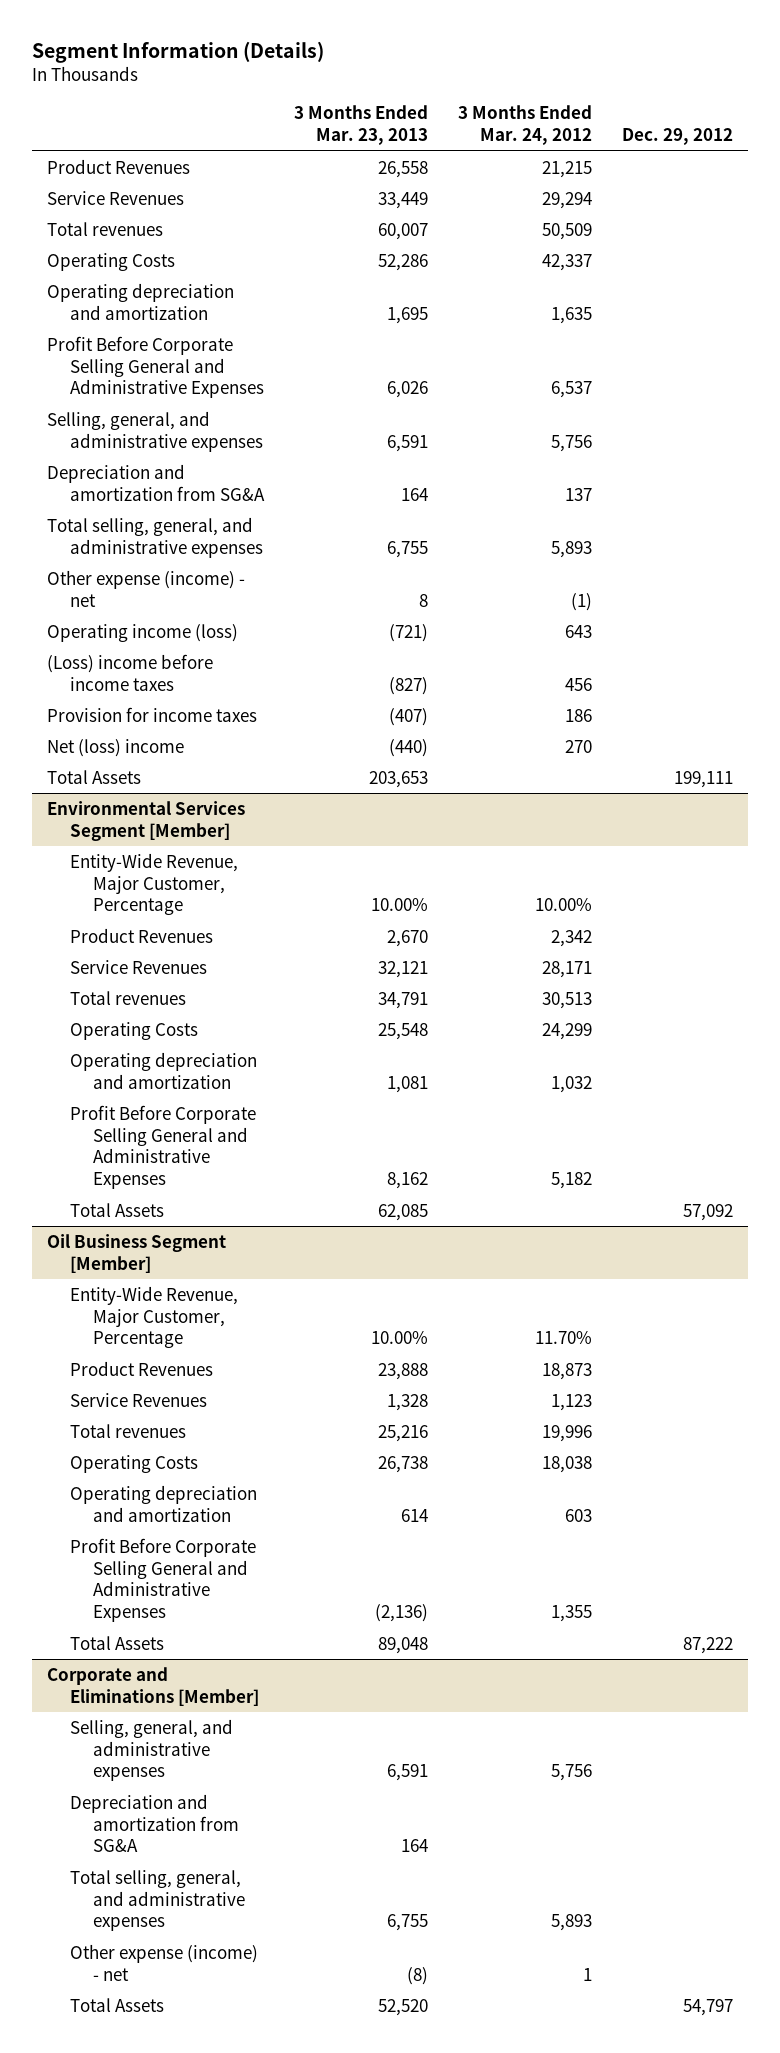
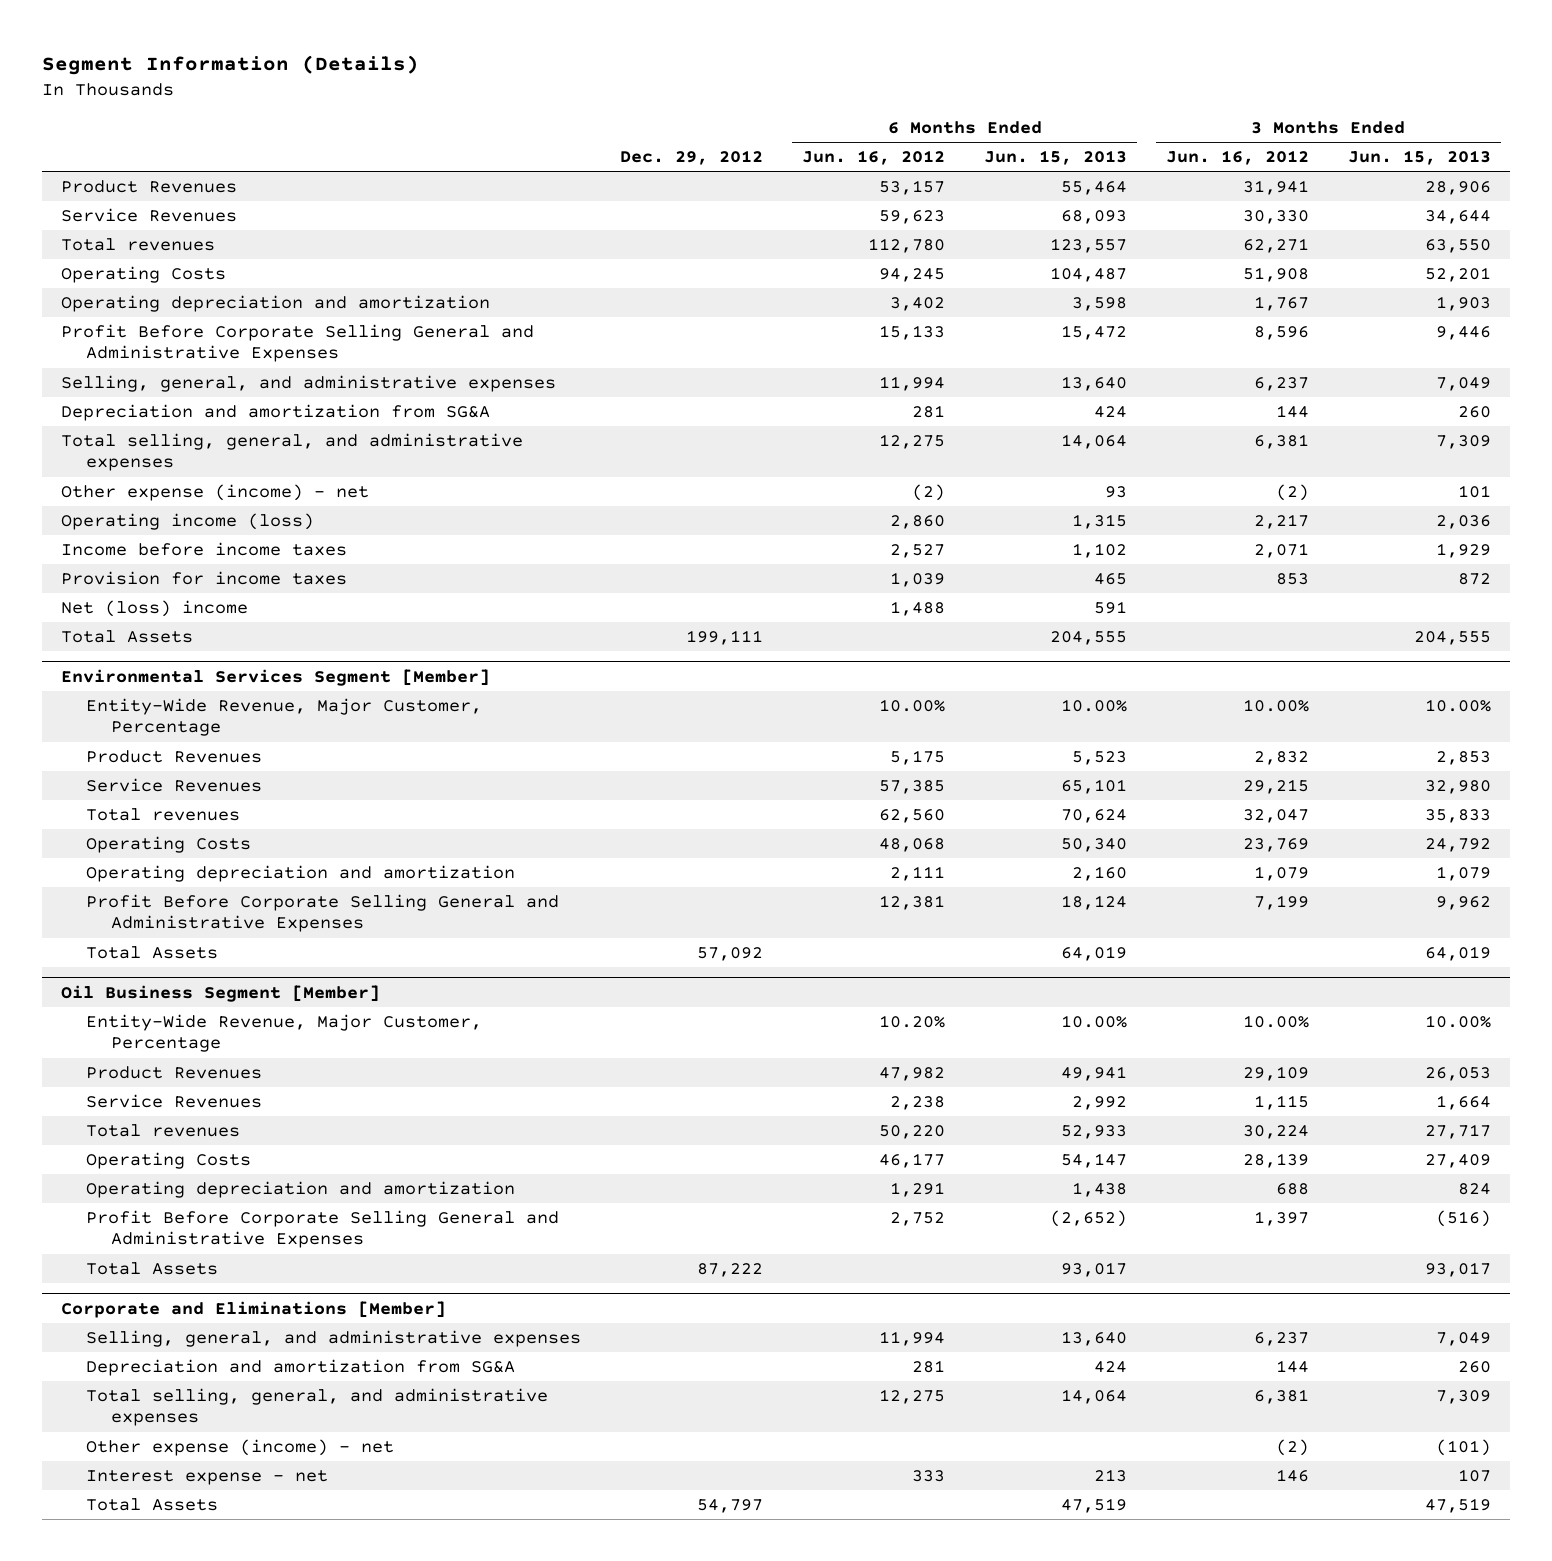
- | 3 Months Ended Mar. 23, 2013 | 3 Months Ended Mar. 24, 2012 | Dec. 29, 2012
+ | Dec. 29, 2012 | 6 Months Ended Jun. 16, 2012 | 6 Months Ended Jun. 15, 2013 | 3 Months Ended Jun. 16, 2012 | 3 Months Ended Jun. 15, 2013
- (Loss) income before income taxes | (827) | 456 |
+ Income before income taxes | | 2,527 | 1,102 | 2,071 | 1,929
@ Corporate and Eliminations [Member]
+ Interest expense - net | | 333 | 213 | 146 | 107

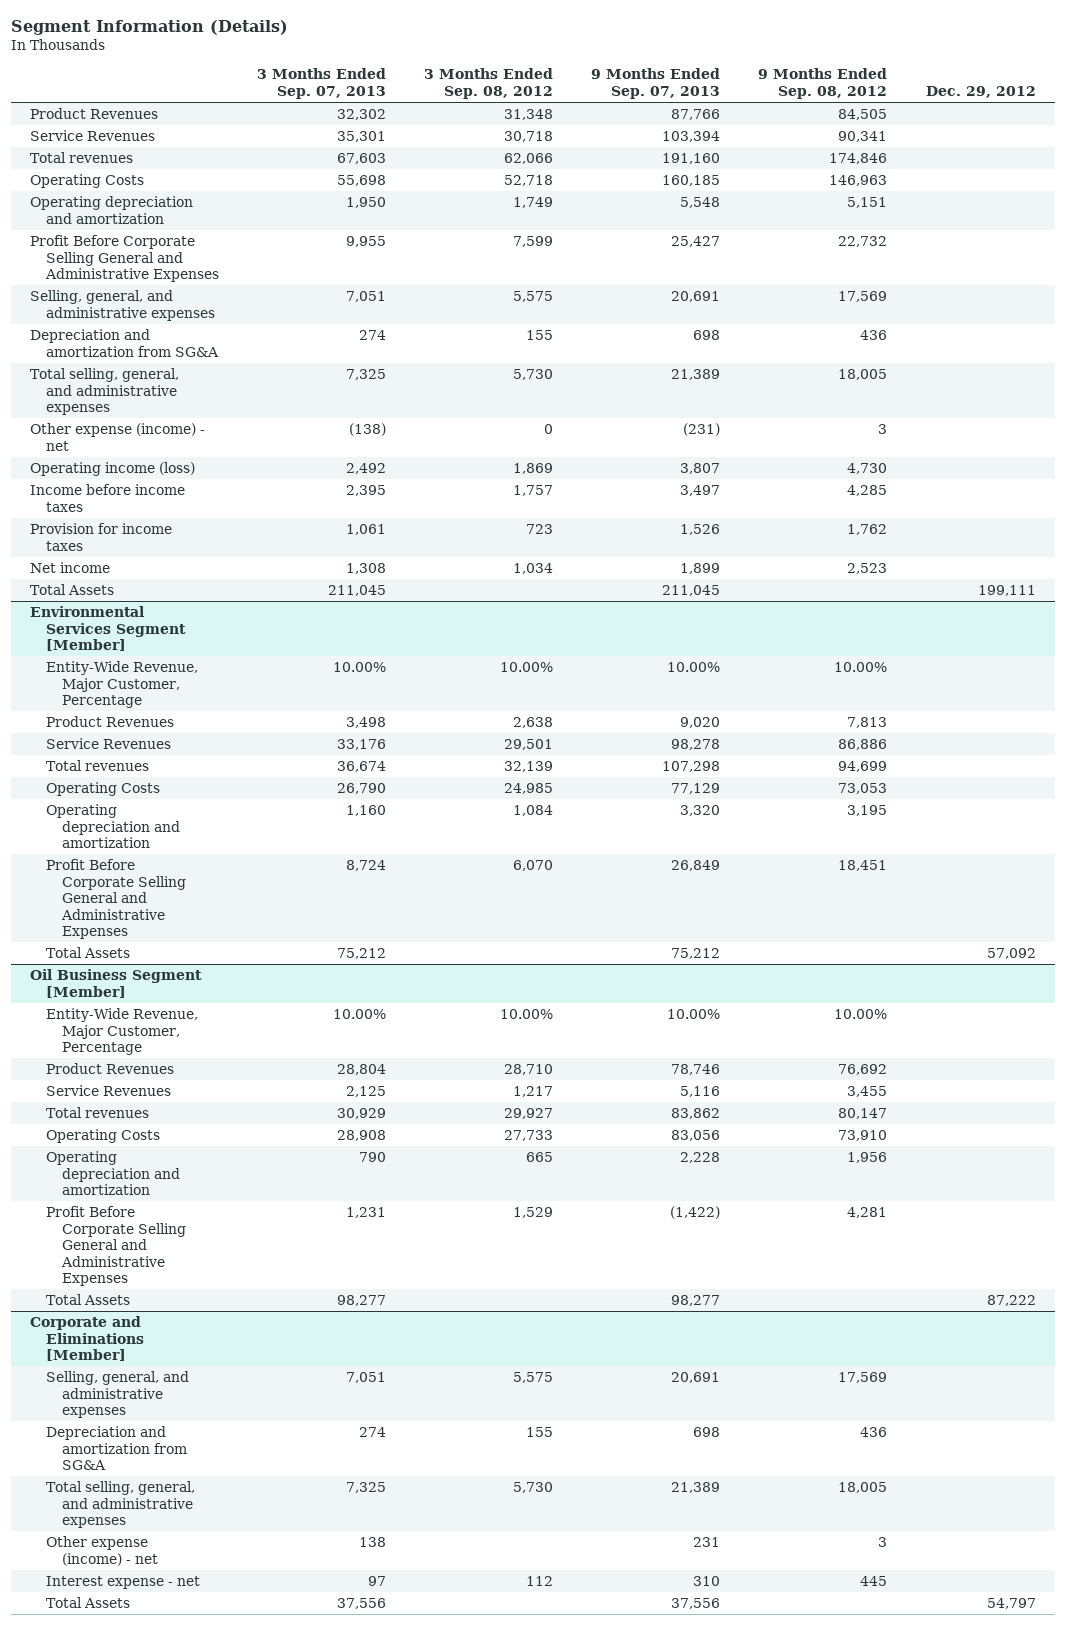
- | Dec. 29, 2012 | 6 Months Ended Jun. 16, 2012 | 6 Months Ended Jun. 15, 2013 | 3 Months Ended Jun. 16, 2012 | 3 Months Ended Jun. 15, 2013
+ | 3 Months Ended Sep. 07, 2013 | 3 Months Ended Sep. 08, 2012 | 9 Months Ended Sep. 07, 2013 | 9 Months Ended Sep. 08, 2012 | Dec. 29, 2012
- Net (loss) income | | 1,488 | 591 | |
+ Net income | 1,308 | 1,034 | 1,899 | 2,523 |

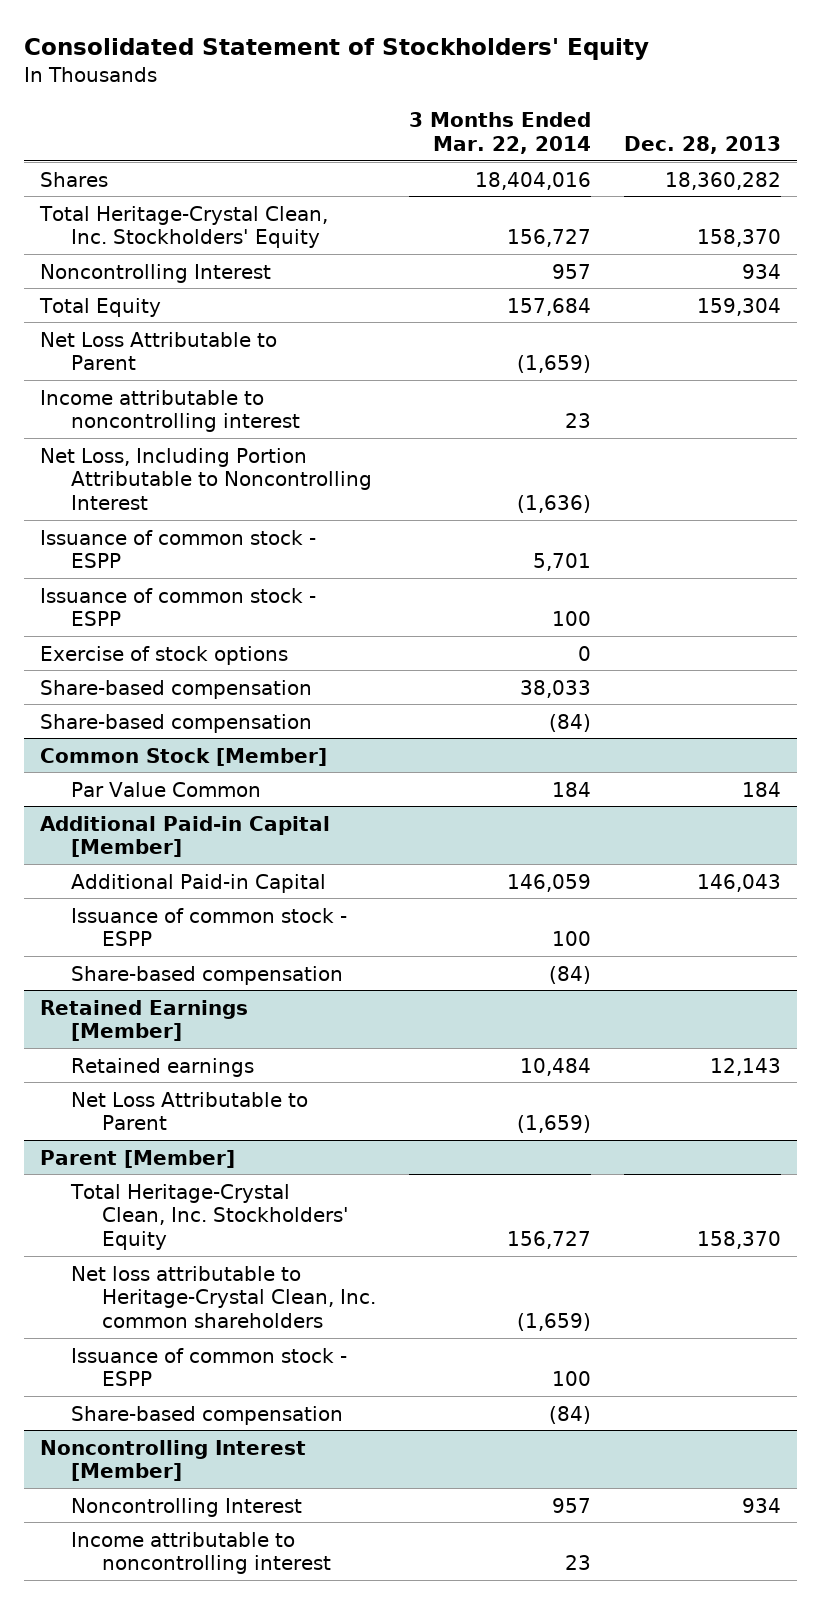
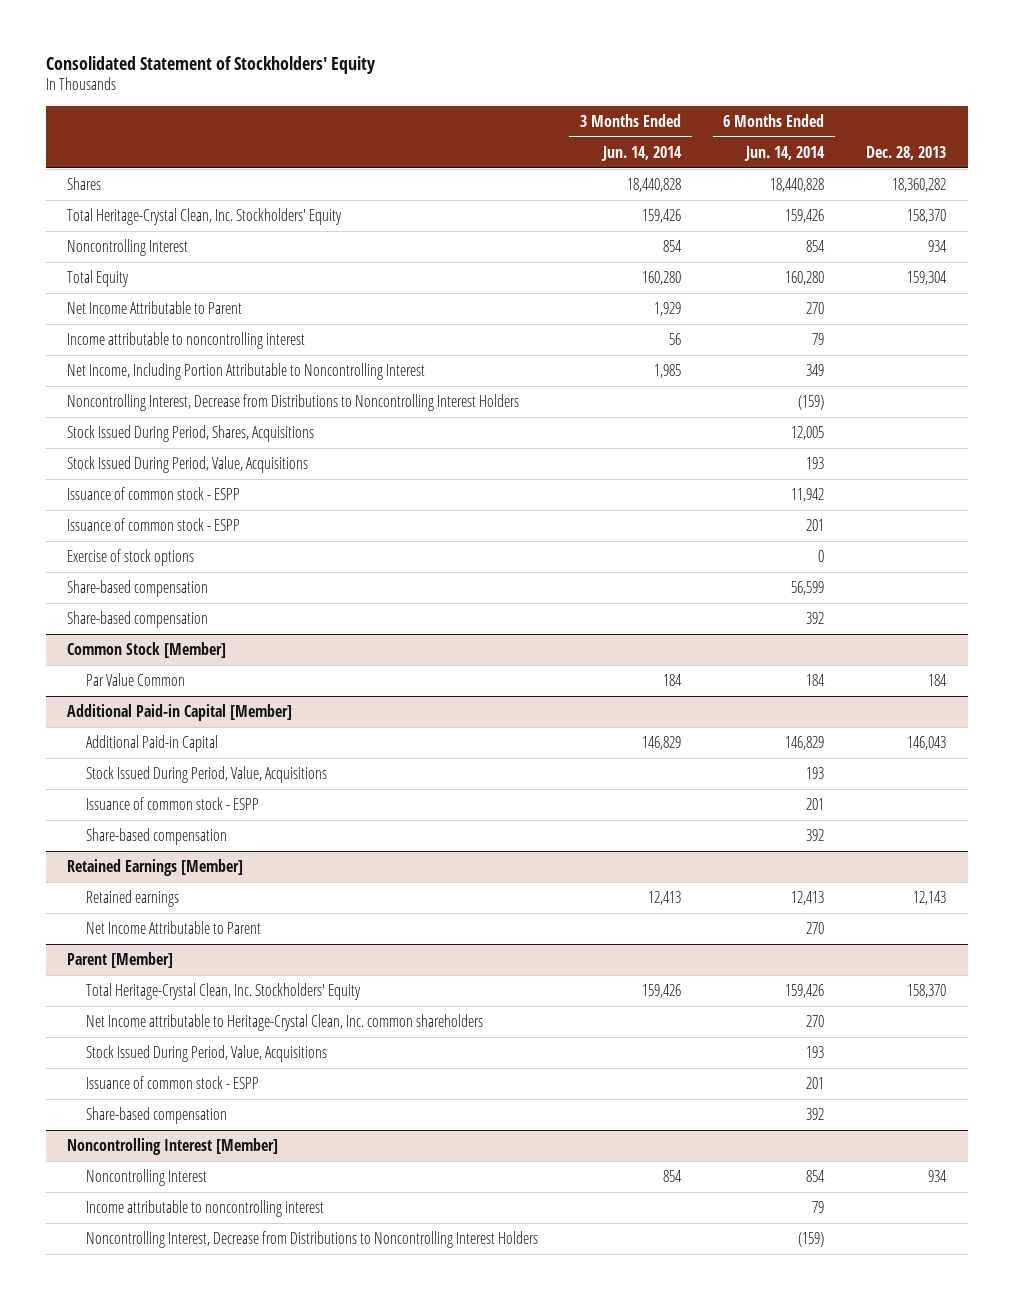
- | 3 Months Ended Mar. 22, 2014 | Dec. 28, 2013
+ | 3 Months Ended Jun. 14, 2014 | 6 Months Ended Jun. 14, 2014 | Dec. 28, 2013
- Net Loss Attributable to Parent | (1,659) |
+ Net Income Attributable to Parent | 1,929 | 270 |
- Net Loss, Including Portion Attributable to Noncontrolling Interest | (1,636) |
+ Net Income, Including Portion Attributable to Noncontrolling Interest | 1,985 | 349 |
+ Noncontrolling Interest, Decrease from Distributions to Noncontrolling Interest Holders | | (159) |
+ Stock Issued During Period, Shares, Acquisitions | | 12,005 |
+ Stock Issued During Period, Value, Acquisitions | | 193 |
@ Additional Paid-in Capital [Member]
+ Stock Issued During Period, Value, Acquisitions | | 193 |
@ Retained Earnings [Member]
- Net Loss Attributable to Parent | (1,659) |
+ Net Income Attributable to Parent | | 270 |
@ Parent [Member]
- Net loss attributable to Heritage-Crystal Clean, Inc. common shareholders | (1,659) |
+ Net Income attributable to Heritage-Crystal Clean, Inc. common shareholders | | 270 |
+ Stock Issued During Period, Value, Acquisitions | | 193 |
@ Noncontrolling Interest [Member]
+ Noncontrolling Interest, Decrease from Distributions to Noncontrolling Interest Holders | | (159) |

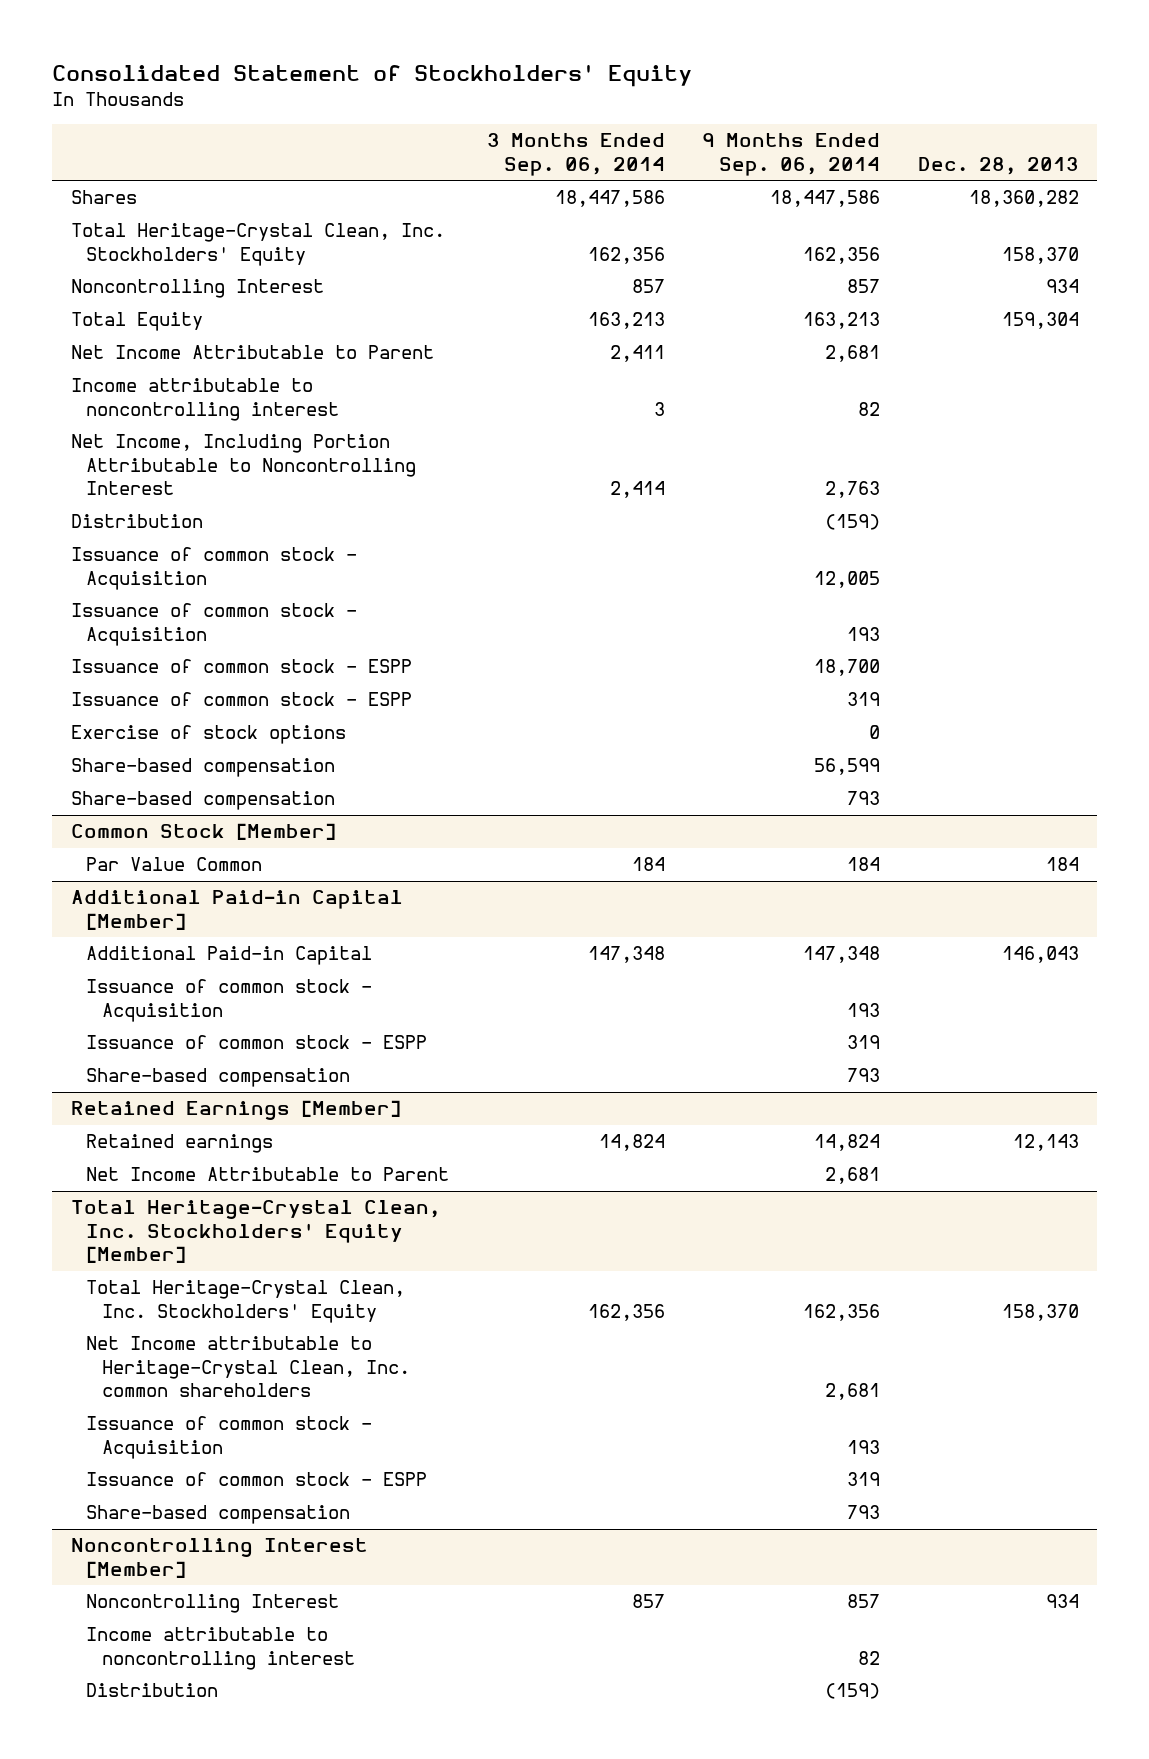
- | 3 Months Ended Jun. 14, 2014 | 6 Months Ended Jun. 14, 2014 | Dec. 28, 2013
+ | 3 Months Ended Sep. 06, 2014 | 9 Months Ended Sep. 06, 2014 | Dec. 28, 2013
- Noncontrolling Interest, Decrease from Distributions to Noncontrolling Interest Holders | | (159) |
- Stock Issued During Period, Shares, Acquisitions | | 12,005 |
- Stock Issued During Period, Value, Acquisitions | | 193 |
+ Distribution | | (159) |
+ Issuance of common stock - Acquisition | | 12,005 |
+ Issuance of common stock - Acquisition | | 193 |
@ Additional Paid-in Capital [Member]
- Stock Issued During Period, Value, Acquisitions | | 193 |
+ Issuance of common stock - Acquisition | | 193 |
- Parent [Member]
+ Total Heritage-Crystal Clean, Inc. Stockholders' Equity [Member]
- Stock Issued During Period, Value, Acquisitions | | 193 |
+ Issuance of common stock - Acquisition | | 193 |
@ Noncontrolling Interest [Member]
- Noncontrolling Interest, Decrease from Distributions to Noncontrolling Interest Holders | | (159) |
+ Distribution | | (159) |

